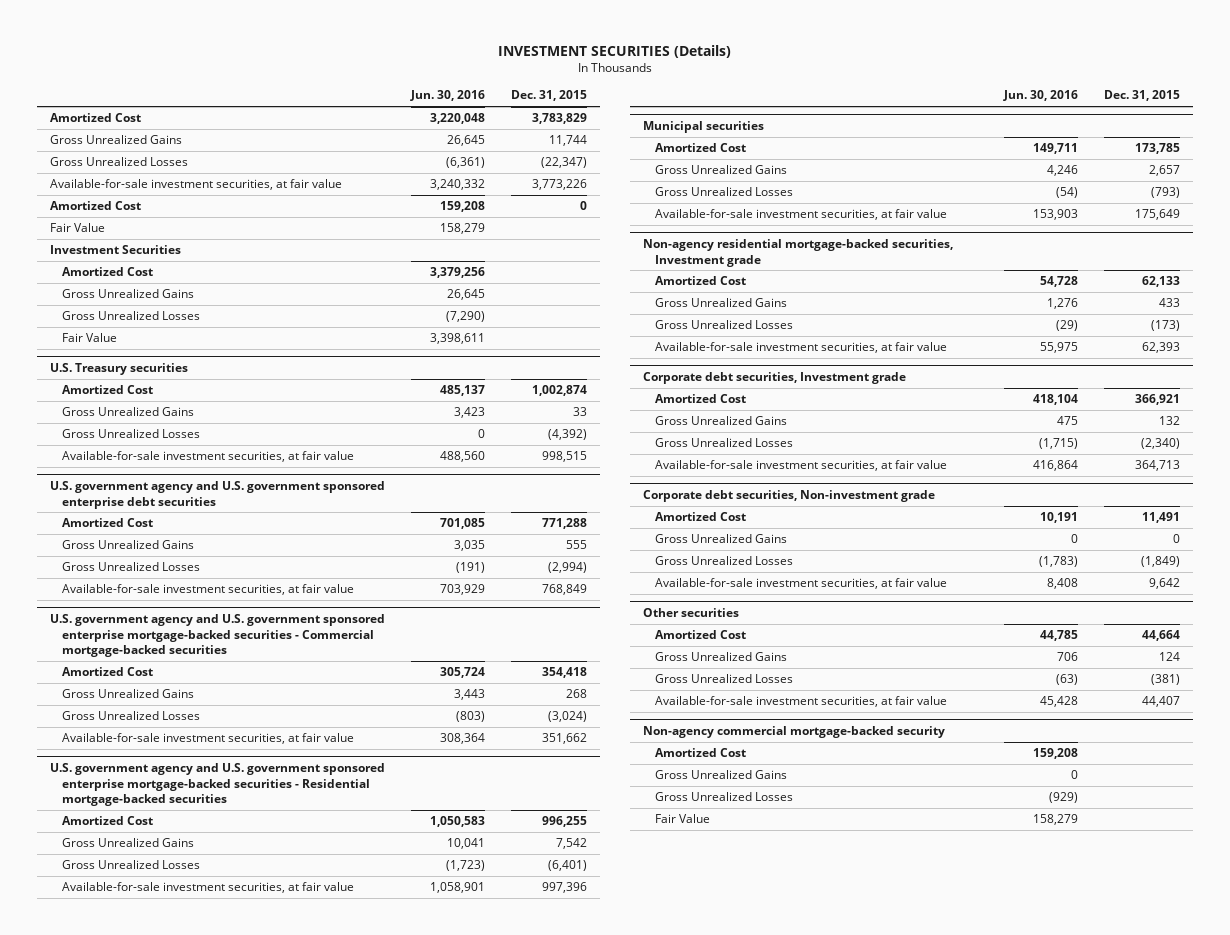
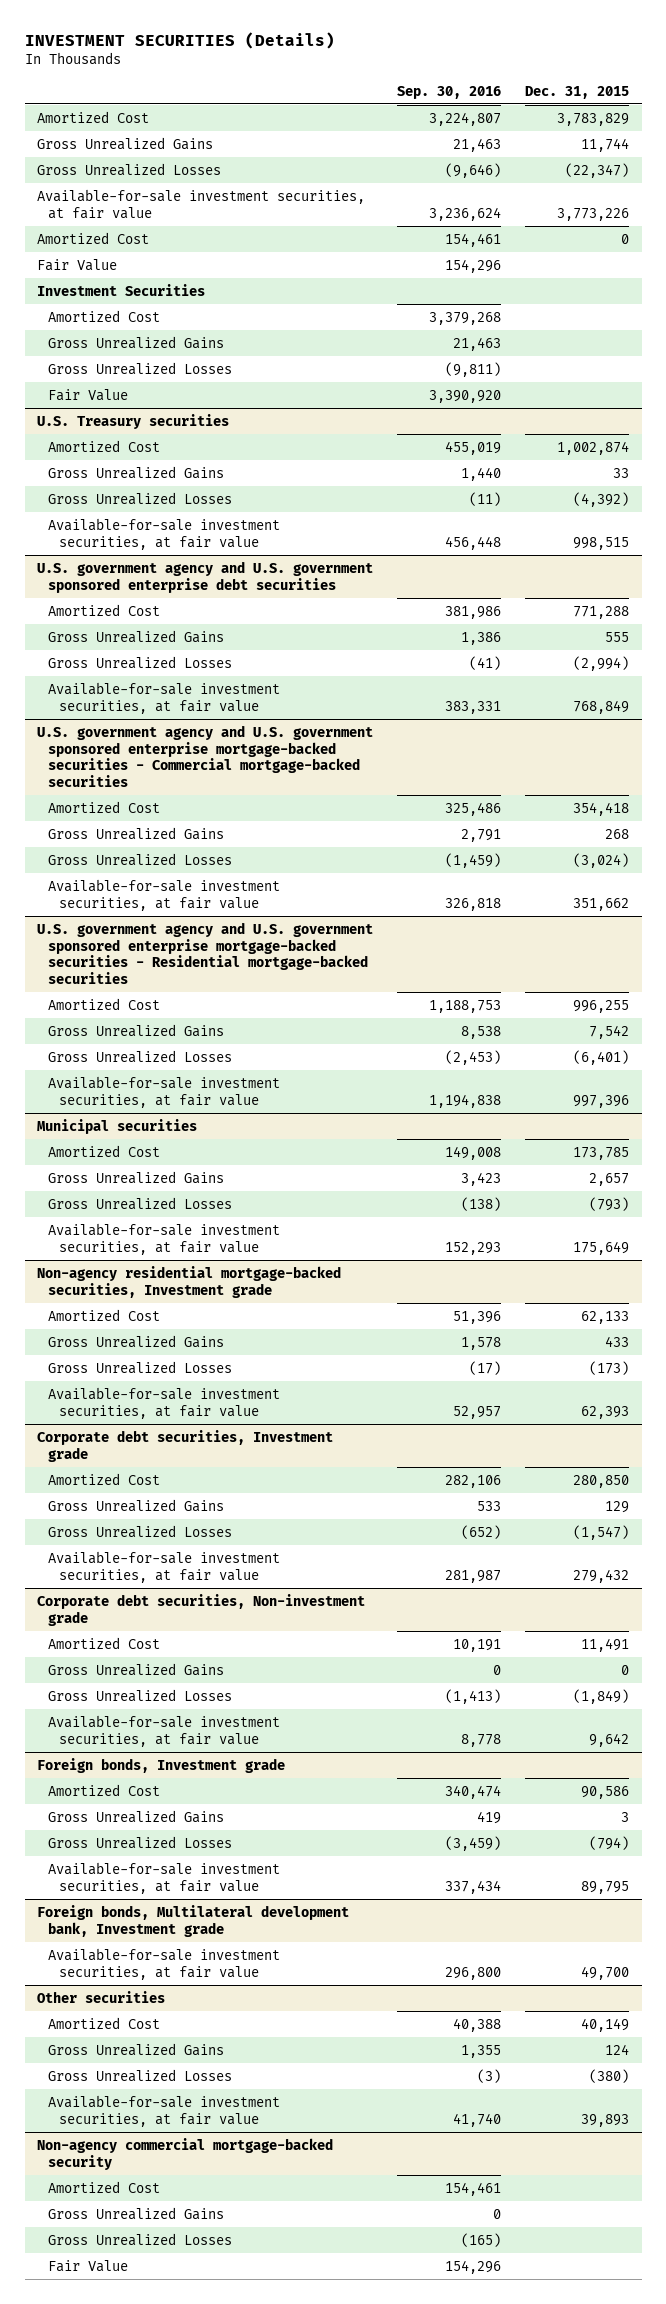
- | Jun. 30, 2016 | Dec. 31, 2015
+ | Sep. 30, 2016 | Dec. 31, 2015
@ Corporate debt securities, Investment grade
- Amortized Cost | 418,104 | 366,921
- Gross Unrealized Gains | 475 | 132
- Gross Unrealized Losses | (1,715) | (2,340)
- Available-for-sale investment securities, at fair value | 416,864 | 364,713
+ Amortized Cost | 282,106 | 280,850
+ Gross Unrealized Gains | 533 | 129
+ Gross Unrealized Losses | (652) | (1,547)
+ Available-for-sale investment securities, at fair value | 281,987 | 279,432
+ Foreign bonds, Investment grade
+ Amortized Cost | 340,474 | 90,586
+ Gross Unrealized Gains | 419 | 3
+ Gross Unrealized Losses | (3,459) | (794)
+ Available-for-sale investment securities, at fair value | 337,434 | 89,795
+ Foreign bonds, Multilateral development bank, Investment grade
+ Available-for-sale investment securities, at fair value | 296,800 | 49,700
@ Other securities
- Amortized Cost | 44,785 | 44,664
+ Amortized Cost | 40,388 | 40,149
- Gross Unrealized Losses | (63) | (381)
- Available-for-sale investment securities, at fair value | 45,428 | 44,407
+ Gross Unrealized Losses | (3) | (380)
+ Available-for-sale investment securities, at fair value | 41,740 | 39,893

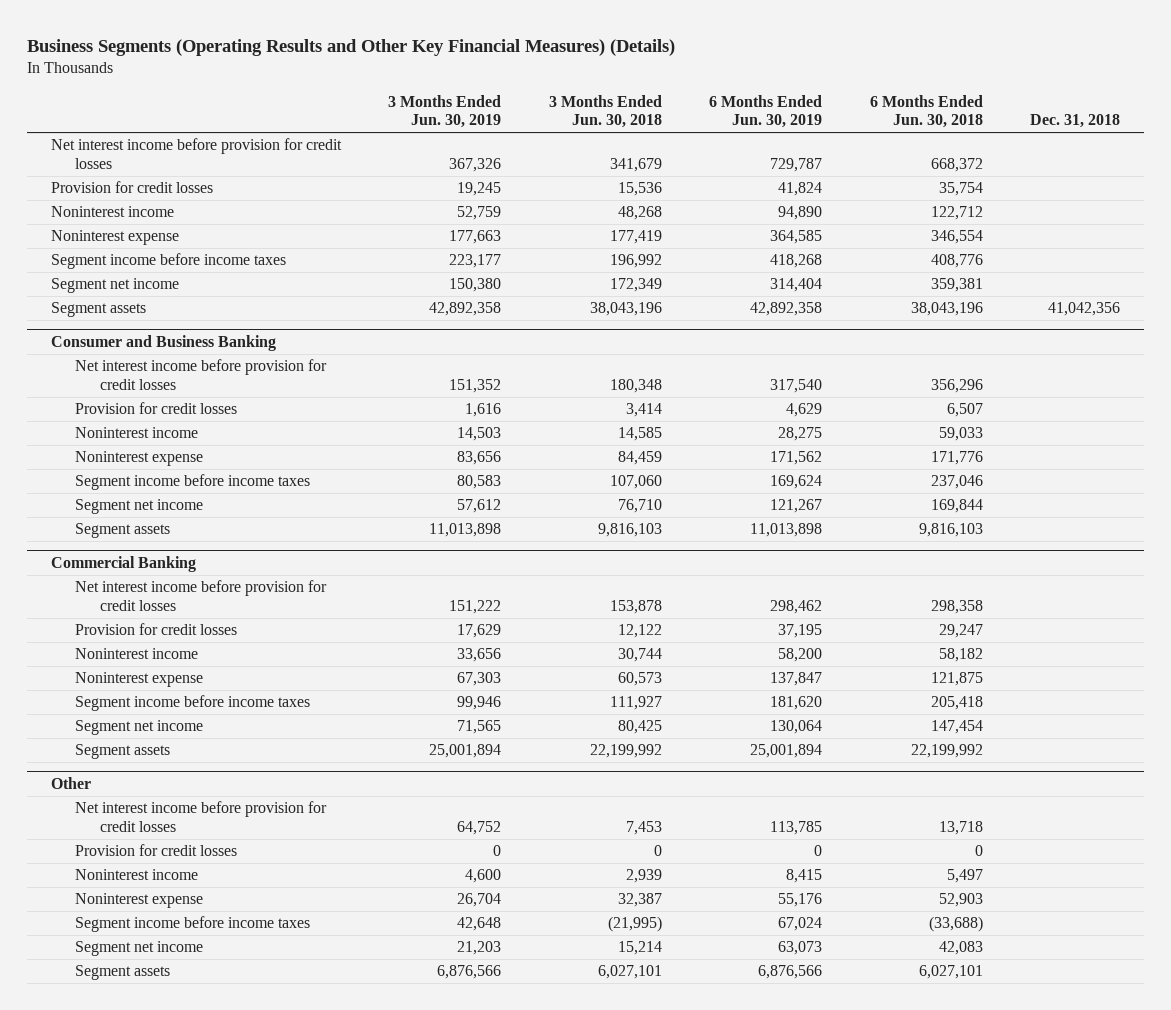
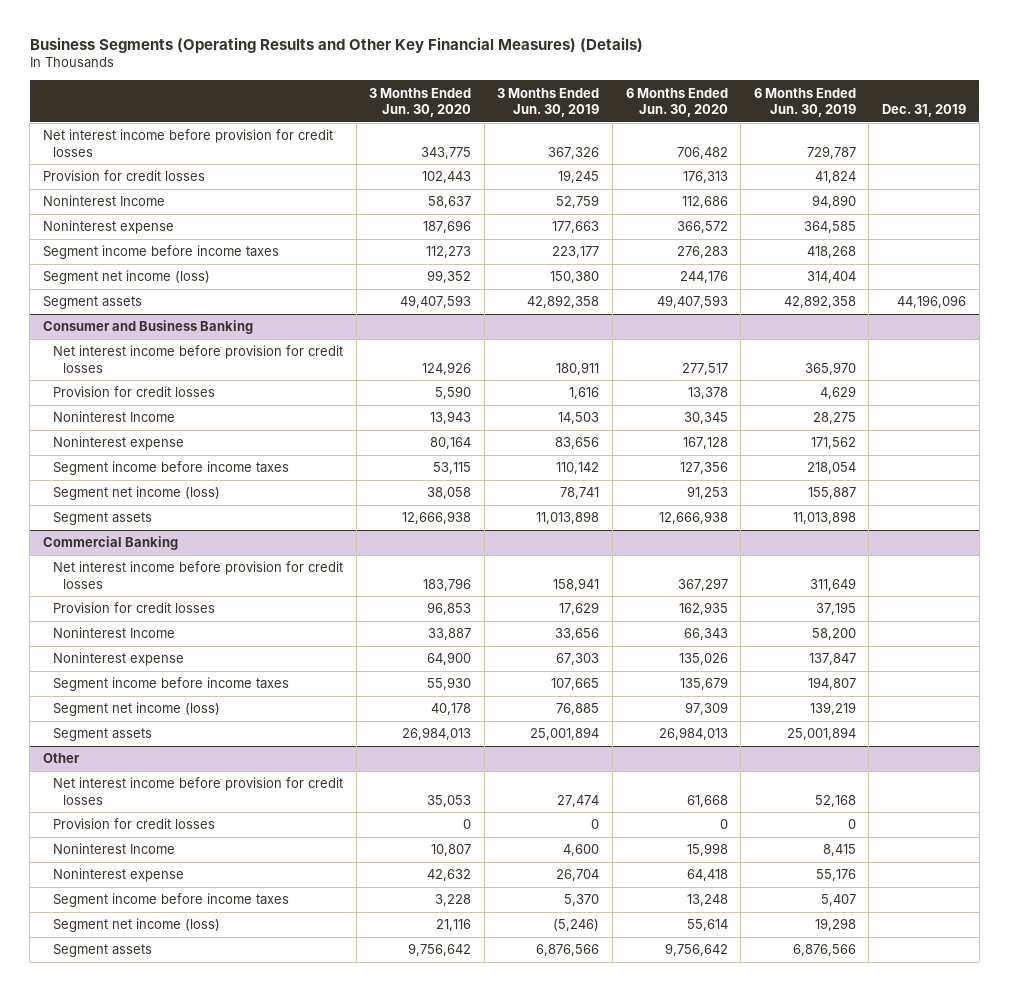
- | 3 Months Ended Jun. 30, 2019 | 3 Months Ended Jun. 30, 2018 | 6 Months Ended Jun. 30, 2019 | 6 Months Ended Jun. 30, 2018 | Dec. 31, 2018
+ | 3 Months Ended Jun. 30, 2020 | 3 Months Ended Jun. 30, 2019 | 6 Months Ended Jun. 30, 2020 | 6 Months Ended Jun. 30, 2019 | Dec. 31, 2019
- Noninterest income | 52,759 | 48,268 | 94,890 | 122,712 |
+ Noninterest Income | 58,637 | 52,759 | 112,686 | 94,890 |
- Segment net income | 150,380 | 172,349 | 314,404 | 359,381 |
+ Segment net income (loss) | 99,352 | 150,380 | 244,176 | 314,404 |
@ Consumer and Business Banking
- Net interest income before provision for credit losses | 151,352 | 180,348 | 317,540 | 356,296 |
+ Net interest income before provision for credit losses | 124,926 | 180,911 | 277,517 | 365,970 |
- Noninterest income | 14,503 | 14,585 | 28,275 | 59,033 |
+ Noninterest Income | 13,943 | 14,503 | 30,345 | 28,275 |
- Segment income before income taxes | 80,583 | 107,060 | 169,624 | 237,046 |
- Segment net income | 57,612 | 76,710 | 121,267 | 169,844 |
+ Segment income before income taxes | 53,115 | 110,142 | 127,356 | 218,054 |
+ Segment net income (loss) | 38,058 | 78,741 | 91,253 | 155,887 |
@ Commercial Banking
- Net interest income before provision for credit losses | 151,222 | 153,878 | 298,462 | 298,358 |
+ Net interest income before provision for credit losses | 183,796 | 158,941 | 367,297 | 311,649 |
- Noninterest income | 33,656 | 30,744 | 58,200 | 58,182 |
+ Noninterest Income | 33,887 | 33,656 | 66,343 | 58,200 |
- Segment income before income taxes | 99,946 | 111,927 | 181,620 | 205,418 |
- Segment net income | 71,565 | 80,425 | 130,064 | 147,454 |
+ Segment income before income taxes | 55,930 | 107,665 | 135,679 | 194,807 |
+ Segment net income (loss) | 40,178 | 76,885 | 97,309 | 139,219 |
@ Other
- Net interest income before provision for credit losses | 64,752 | 7,453 | 113,785 | 13,718 |
+ Net interest income before provision for credit losses | 35,053 | 27,474 | 61,668 | 52,168 |
- Noninterest income | 4,600 | 2,939 | 8,415 | 5,497 |
+ Noninterest Income | 10,807 | 4,600 | 15,998 | 8,415 |
- Segment income before income taxes | 42,648 | (21,995) | 67,024 | (33,688) |
- Segment net income | 21,203 | 15,214 | 63,073 | 42,083 |
+ Segment income before income taxes | 3,228 | 5,370 | 13,248 | 5,407 |
+ Segment net income (loss) | 21,116 | (5,246) | 55,614 | 19,298 |

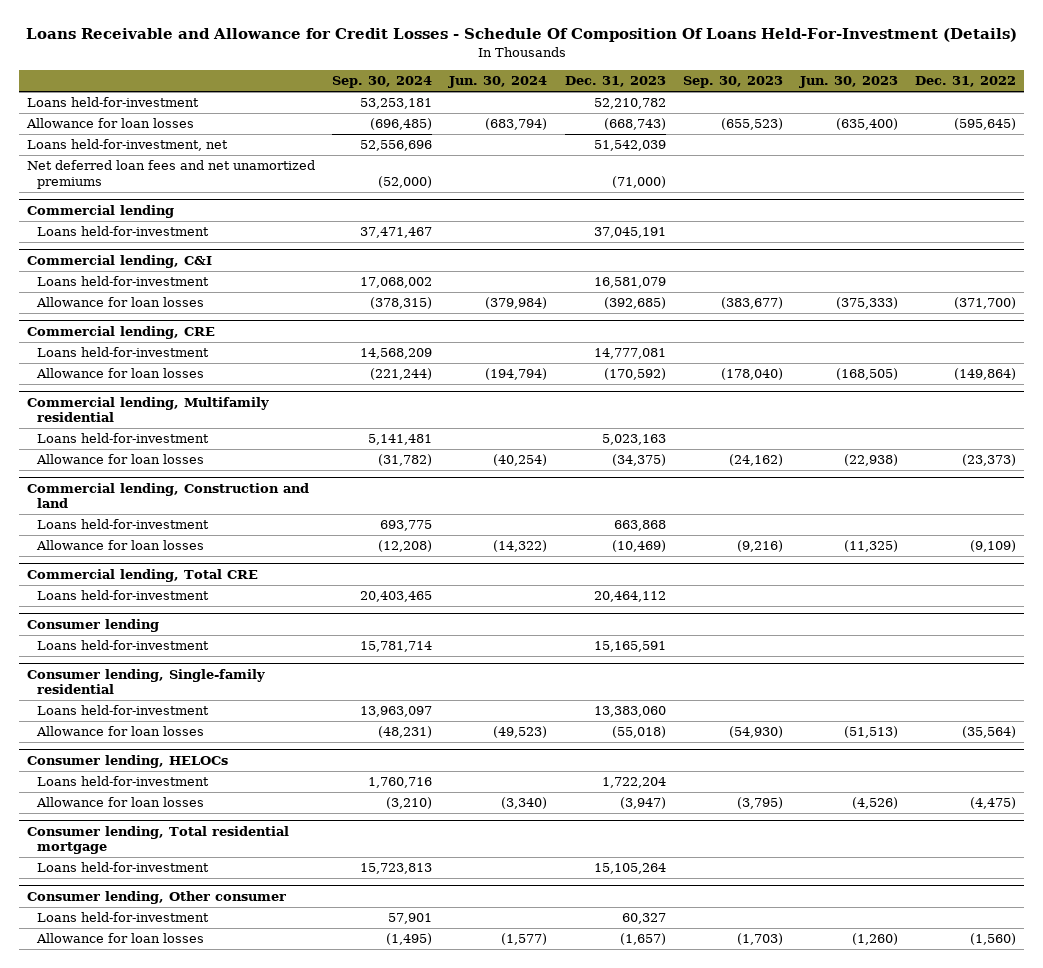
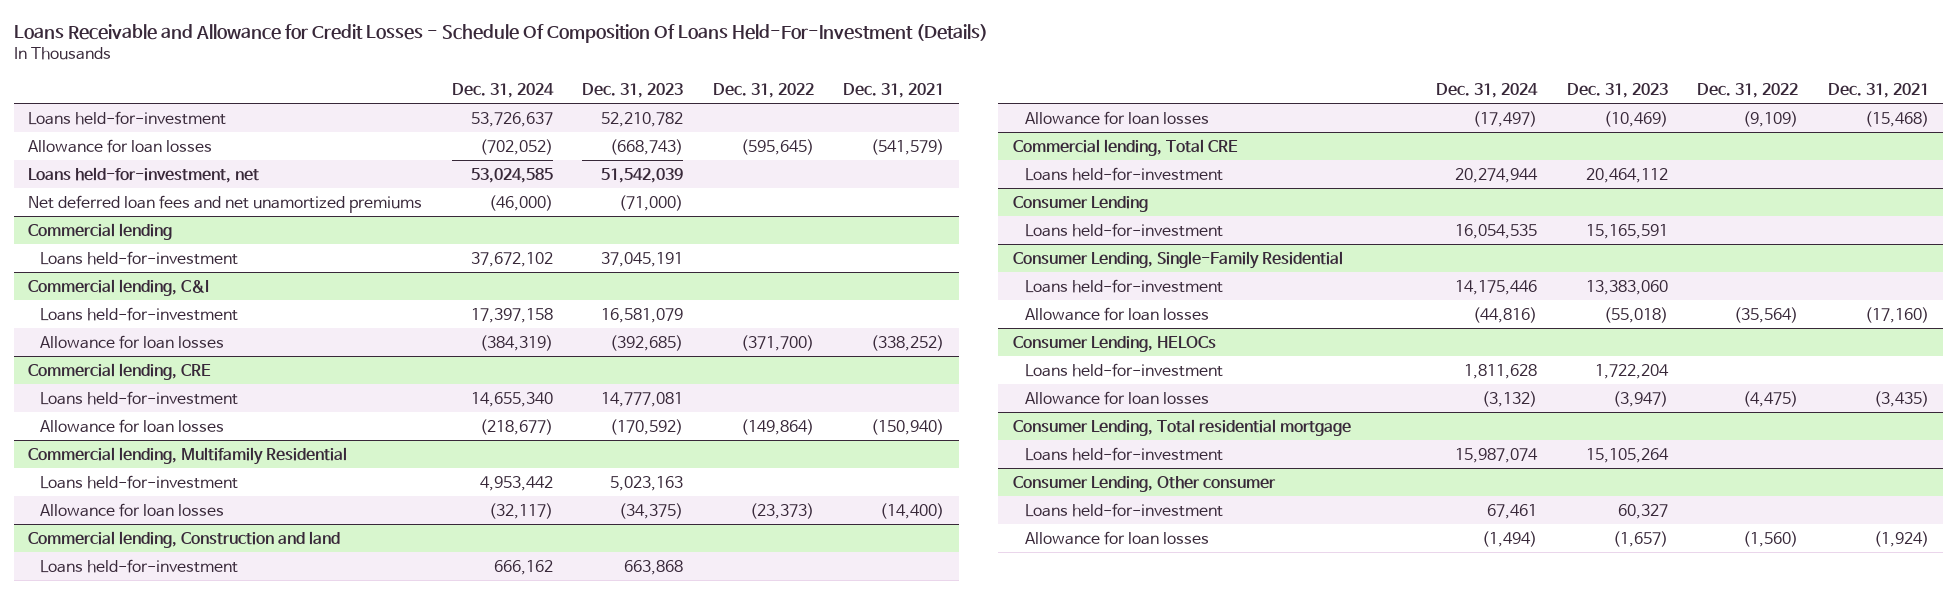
- | Sep. 30, 2024 | Jun. 30, 2024 | Dec. 31, 2023 | Sep. 30, 2023 | Jun. 30, 2023 | Dec. 31, 2022
+ | Dec. 31, 2024 | Dec. 31, 2023 | Dec. 31, 2022 | Dec. 31, 2021
- Commercial lending, Multifamily residential
+ Commercial lending, Multifamily Residential
- Consumer lending
+ Consumer Lending
- Consumer lending, Single-family residential
+ Consumer Lending, Single-Family Residential
- Consumer lending, HELOCs
+ Consumer Lending, HELOCs
- Consumer lending, Total residential mortgage
+ Consumer Lending, Total residential mortgage
- Consumer lending, Other consumer
+ Consumer Lending, Other consumer

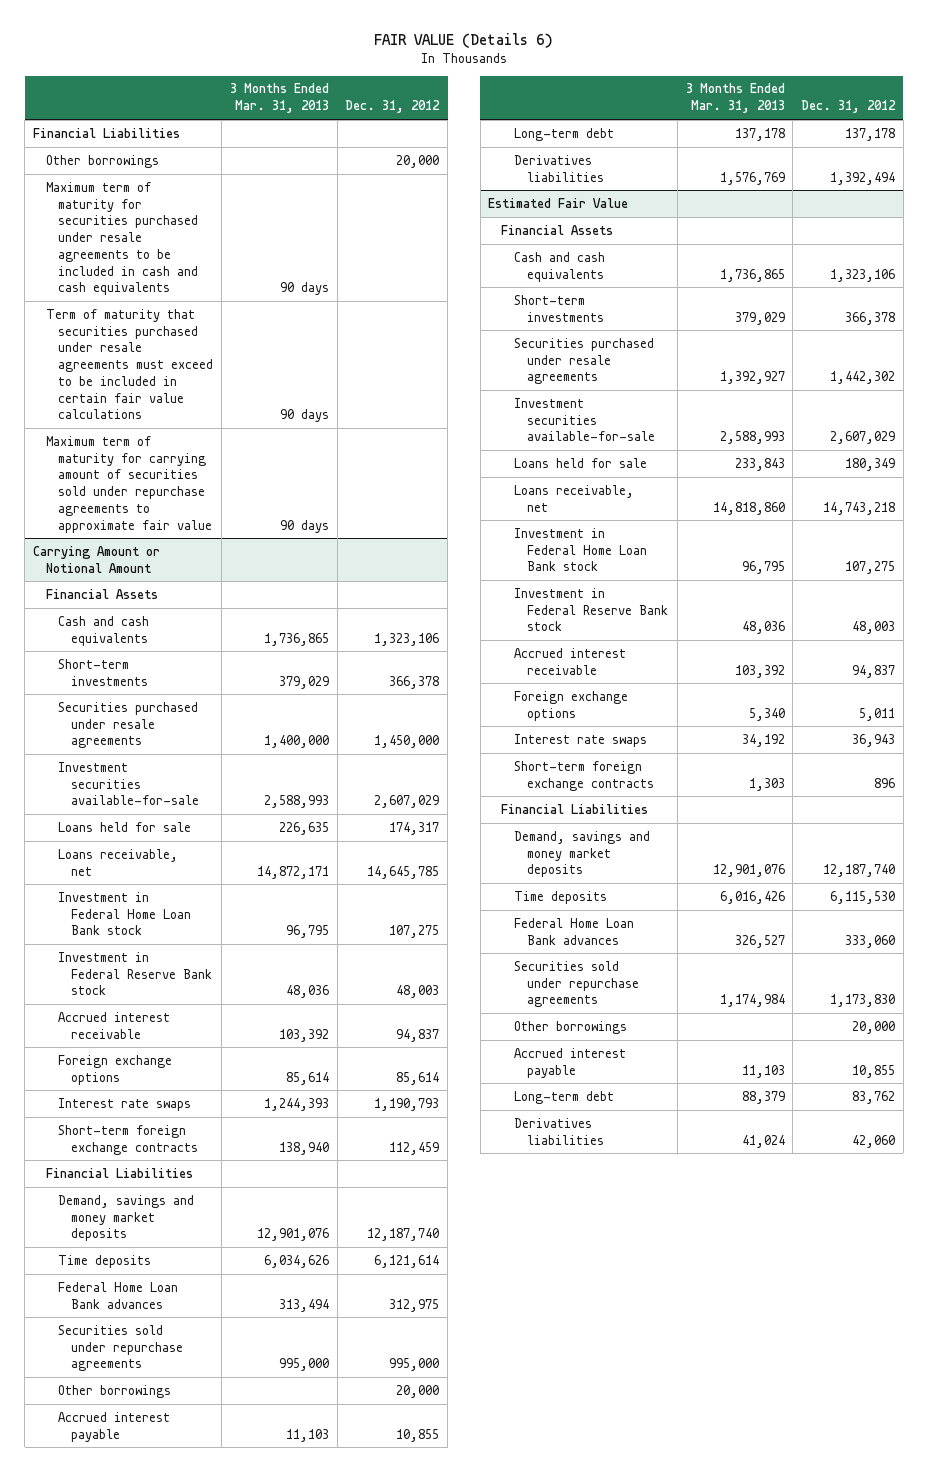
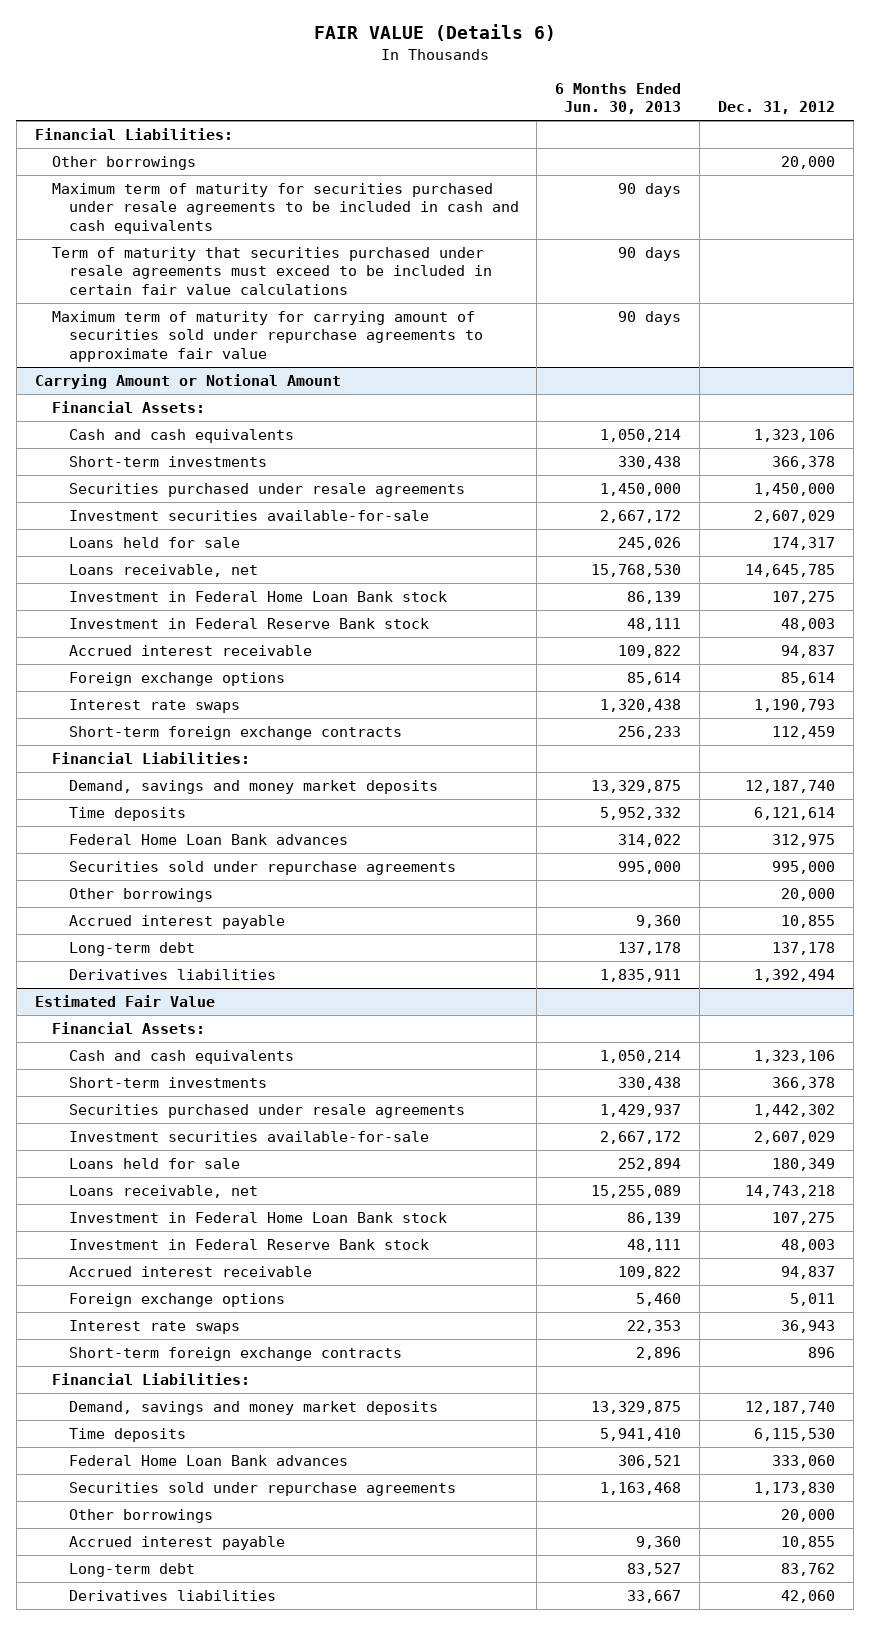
- | 3 Months Ended Mar. 31, 2013 | Dec. 31, 2012
+ | 6 Months Ended Jun. 30, 2013 | Dec. 31, 2012
- Financial Liabilities
+ Financial Liabilities:
@ Carrying Amount or Notional Amount
- Financial Assets
+ Financial Assets:
- Financial Liabilities
+ Financial Liabilities:
@ Estimated Fair Value
- Financial Assets
+ Financial Assets:
- Financial Liabilities
+ Financial Liabilities:

